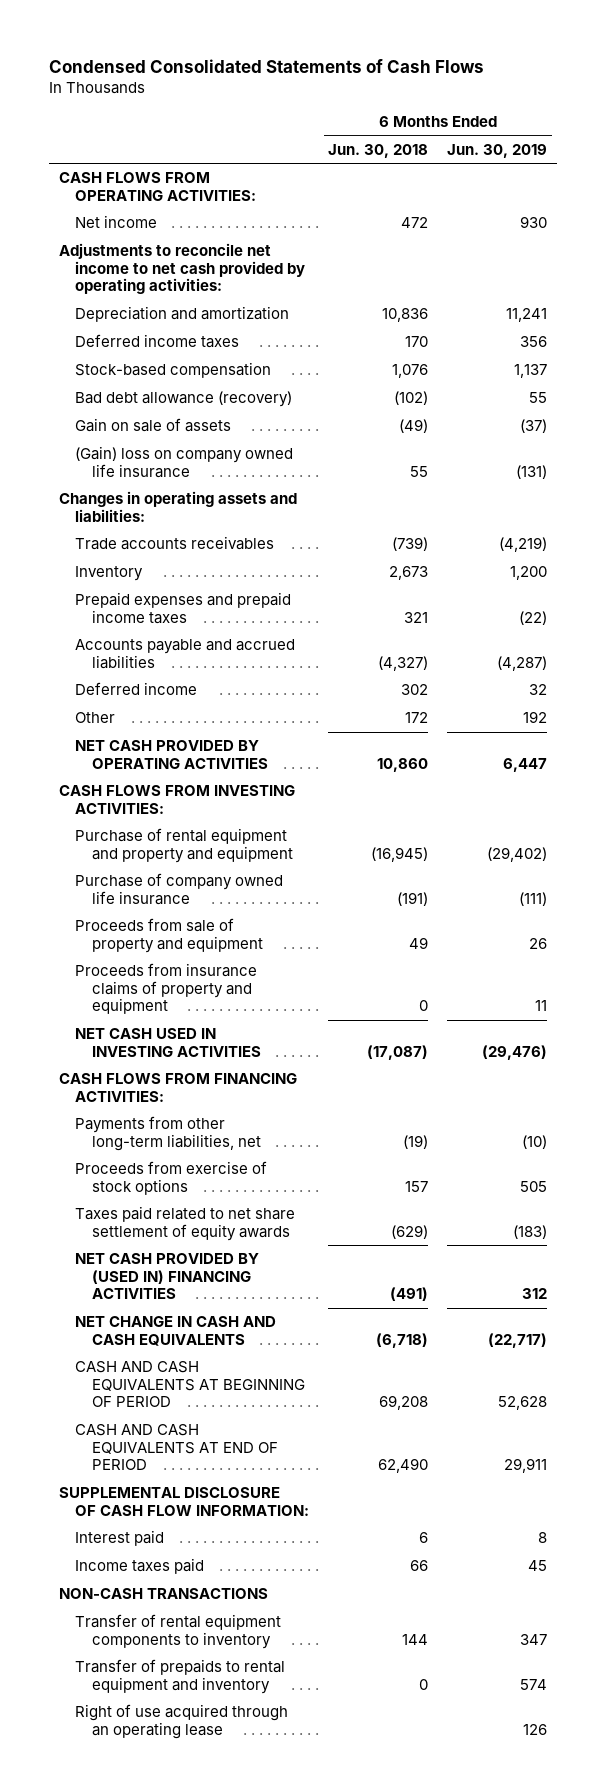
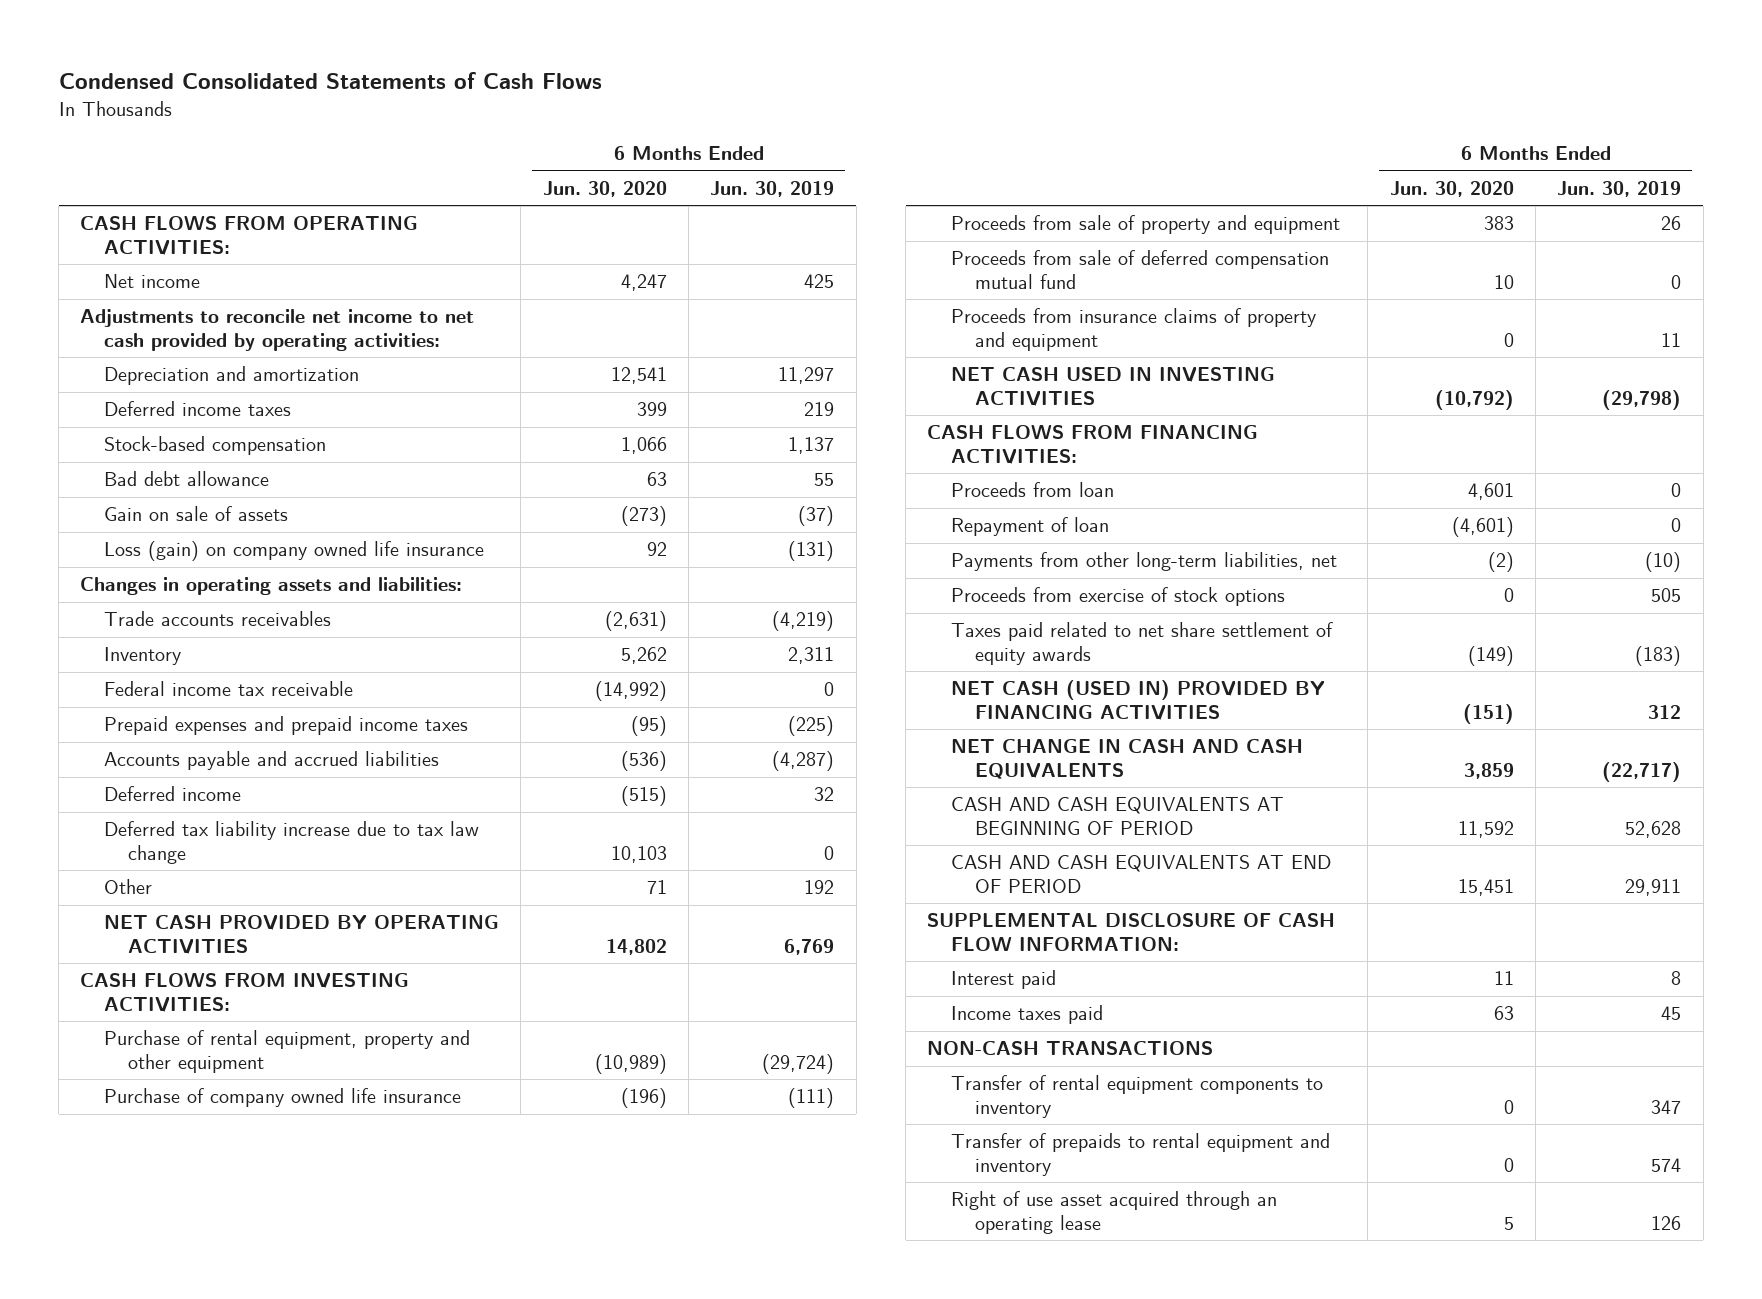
- | 6 Months Ended Jun. 30, 2018 | 6 Months Ended Jun. 30, 2019
+ | 6 Months Ended Jun. 30, 2020 | 6 Months Ended Jun. 30, 2019
- Net income | 472 | 930
+ Net income | 4,247 | 425
- Depreciation and amortization | 10,836 | 11,241
- Deferred income taxes | 170 | 356
+ Depreciation and amortization | 12,541 | 11,297
+ Deferred income taxes | 399 | 219
- Bad debt allowance (recovery) | (102) | 55
+ Bad debt allowance | 63 | 55
- (Gain) loss on company owned life insurance | 55 | (131)
+ Loss (gain) on company owned life insurance | 92 | (131)
- Inventory | 2,673 | 1,200
- Prepaid expenses and prepaid income taxes | 321 | (22)
+ Inventory | 5,262 | 2,311
+ Federal income tax receivable | (14,992) | 0
+ Prepaid expenses and prepaid income taxes | (95) | (225)
+ Deferred tax liability increase due to tax law change | 10,103 | 0
- NET CASH PROVIDED BY OPERATING ACTIVITIES | 10,860 | 6,447
+ NET CASH PROVIDED BY OPERATING ACTIVITIES | 14,802 | 6,769
- Purchase of rental equipment and property and equipment | (16,945) | (29,402)
+ Purchase of rental equipment, property and other equipment | (10,989) | (29,724)
+ Proceeds from sale of deferred compensation mutual fund | 10 | 0
- NET CASH USED IN INVESTING ACTIVITIES | (17,087) | (29,476)
+ NET CASH USED IN INVESTING ACTIVITIES | (10,792) | (29,798)
+ Proceeds from loan | 4,601 | 0
+ Repayment of loan | (4,601) | 0
- NET CASH PROVIDED BY (USED IN) FINANCING ACTIVITIES | (491) | 312
+ NET CASH (USED IN) PROVIDED BY FINANCING ACTIVITIES | (151) | 312
- Right of use acquired through an operating lease | | 126
+ Right of use asset acquired through an operating lease | 5 | 126

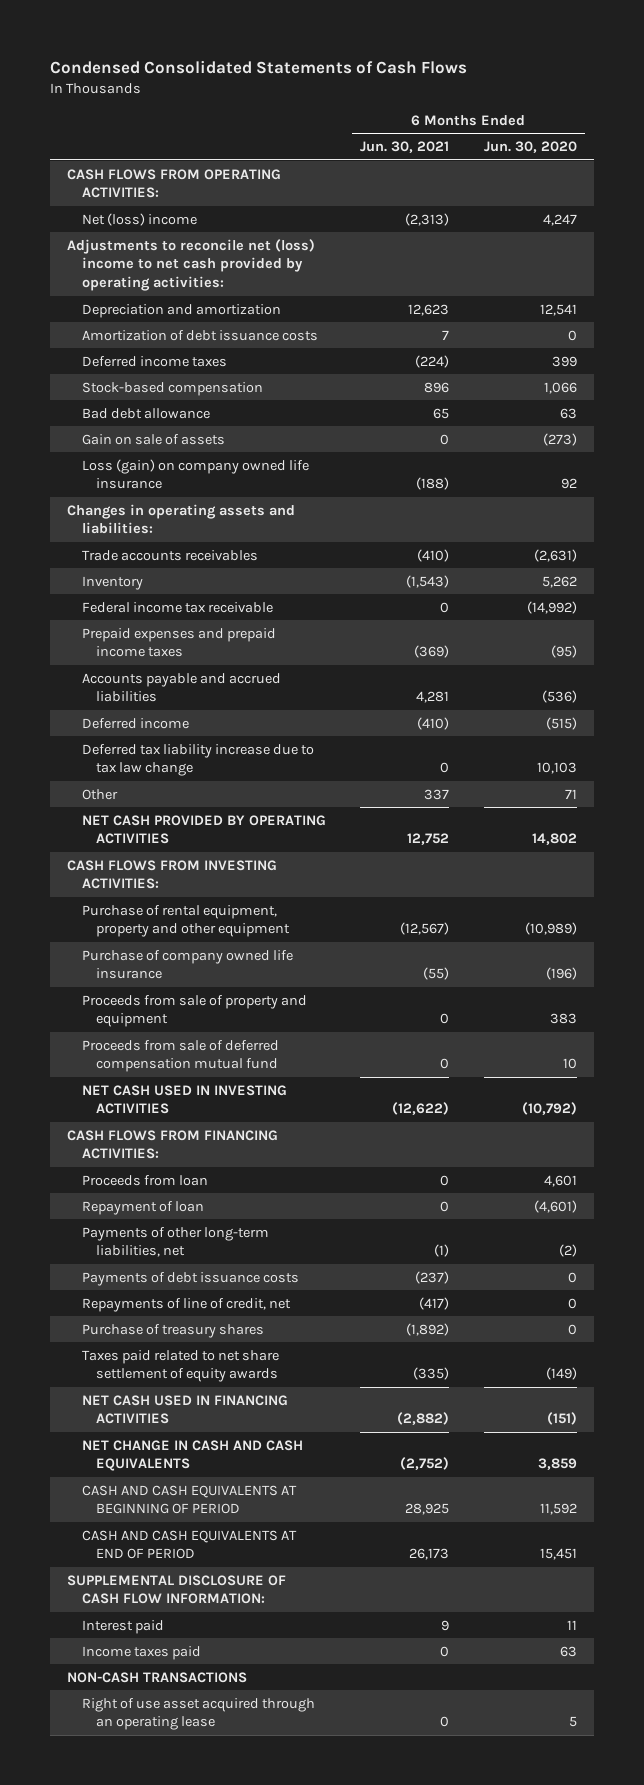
- | 6 Months Ended Jun. 30, 2020 | 6 Months Ended Jun. 30, 2019
+ | 6 Months Ended Jun. 30, 2021 | 6 Months Ended Jun. 30, 2020
- Net income | 4,247 | 425
- Adjustments to reconcile net income to net cash provided by operating activities:
+ Net (loss) income | (2,313) | 4,247
+ Adjustments to reconcile net (loss) income to net cash provided by operating activities:
+ Amortization of debt issuance costs | 7 | 0
- Proceeds from insurance claims of property and equipment | 0 | 11
- Payments from other long-term liabilities, net | (2) | (10)
- Proceeds from exercise of stock options | 0 | 505
+ Payments of other long-term liabilities, net | (1) | (2)
+ Payments of debt issuance costs | (237) | 0
+ Repayments of line of credit, net | (417) | 0
+ Purchase of treasury shares | (1,892) | 0
- NET CASH (USED IN) PROVIDED BY FINANCING ACTIVITIES | (151) | 312
+ NET CASH USED IN FINANCING ACTIVITIES | (2,882) | (151)
- Transfer of rental equipment components to inventory | 0 | 347
- Transfer of prepaids to rental equipment and inventory | 0 | 574

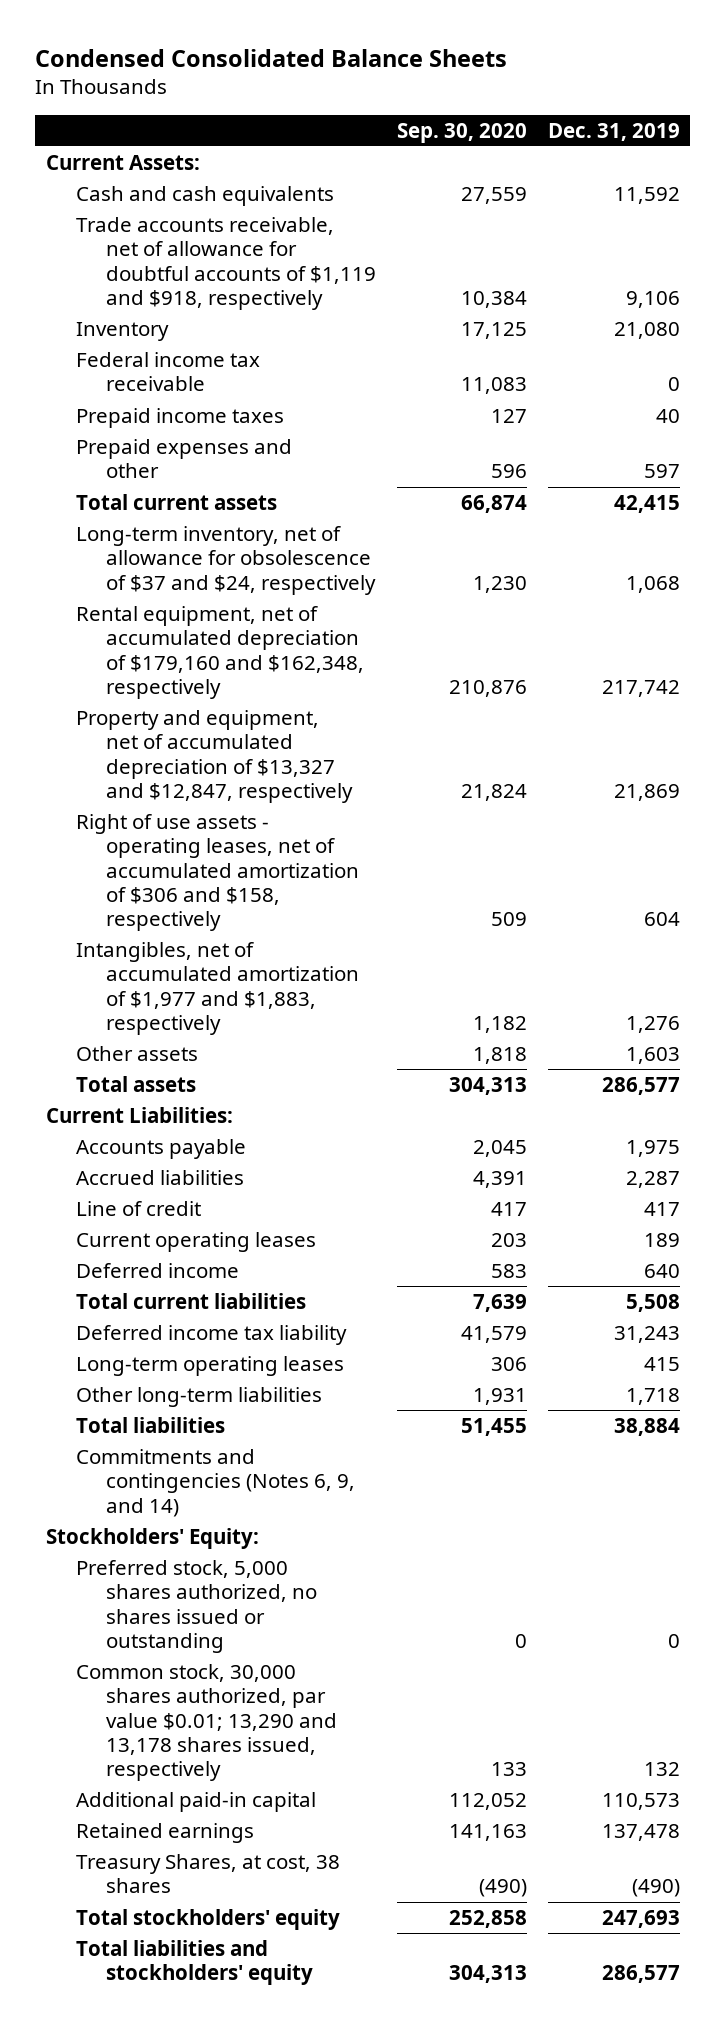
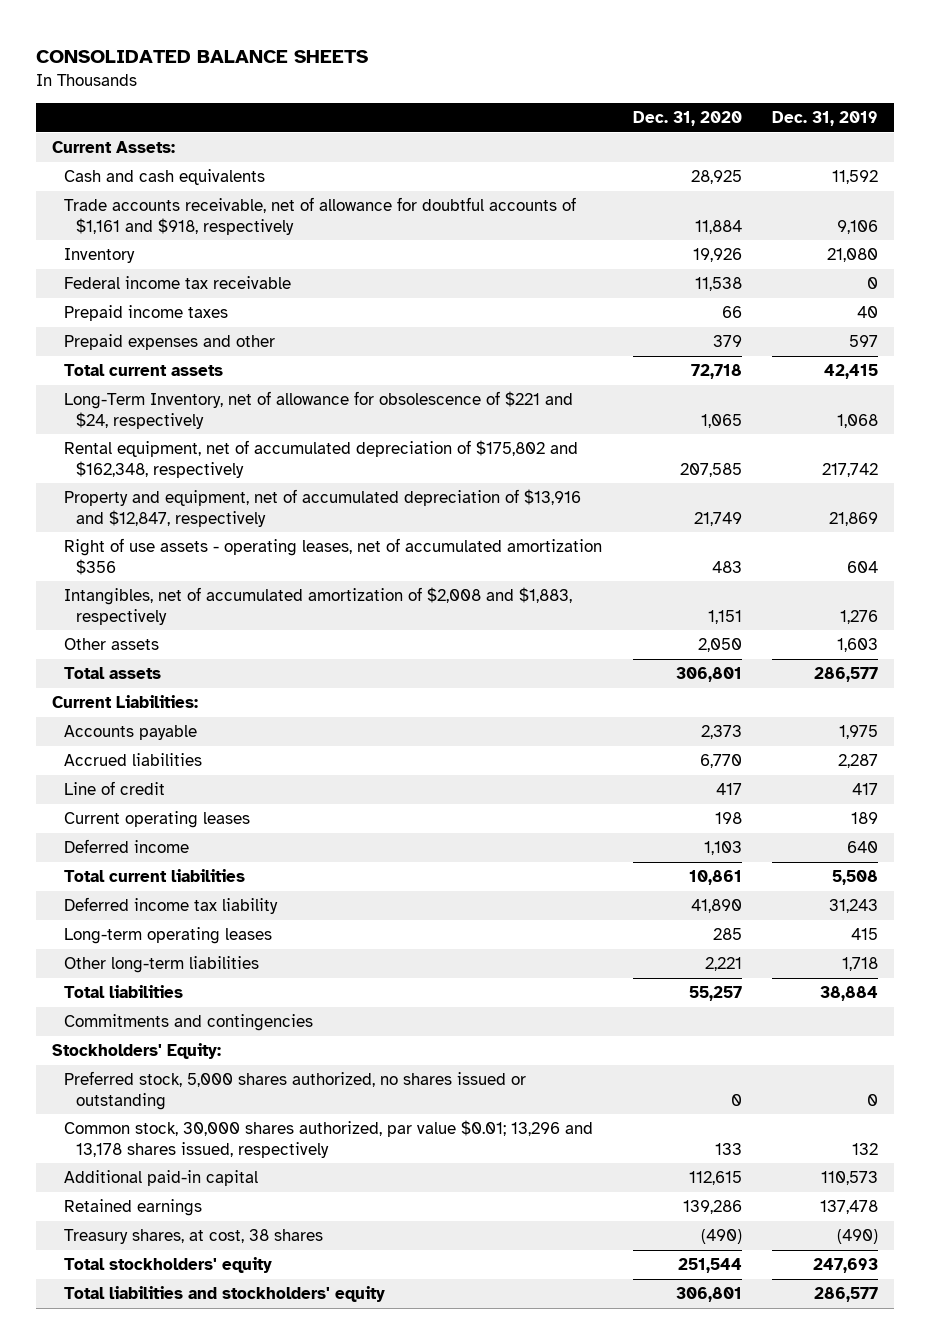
- Condensed Consolidated Balance Sheets
+ CONSOLIDATED BALANCE SHEETS
- | Sep. 30, 2020 | Dec. 31, 2019
+ | Dec. 31, 2020 | Dec. 31, 2019
- Trade accounts receivable, net of allowance for doubtful accounts of $1,119 and $918, respectively | 10,384 | 9,106
+ Trade accounts receivable, net of allowance for doubtful accounts of $1,161 and $918, respectively | 11,884 | 9,106
- Long-term inventory, net of allowance for obsolescence of $37 and $24, respectively | 1,230 | 1,068
- Rental equipment, net of accumulated depreciation of $179,160 and $162,348, respectively | 210,876 | 217,742
- Property and equipment, net of accumulated depreciation of $13,327 and $12,847, respectively | 21,824 | 21,869
- Right of use assets - operating leases, net of accumulated amortization of $306 and $158, respectively | 509 | 604
- Intangibles, net of accumulated amortization of $1,977 and $1,883, respectively | 1,182 | 1,276
+ Long-Term Inventory, net of allowance for obsolescence of $221 and $24, respectively | 1,065 | 1,068
+ Rental equipment, net of accumulated depreciation of $175,802 and $162,348, respectively | 207,585 | 217,742
+ Property and equipment, net of accumulated depreciation of $13,916 and $12,847, respectively | 21,749 | 21,869
+ Right of use assets - operating leases, net of accumulated amortization $356 | 483 | 604
+ Intangibles, net of accumulated amortization of $2,008 and $1,883, respectively | 1,151 | 1,276
- Commitments and contingencies (Notes 6, 9, and 14)
+ Commitments and contingencies
- Common stock, 30,000 shares authorized, par value $0.01; 13,290 and 13,178 shares issued, respectively | 133 | 132
+ Common stock, 30,000 shares authorized, par value $0.01; 13,296 and 13,178 shares issued, respectively | 133 | 132
- Treasury Shares, at cost, 38 shares | (490) | (490)
+ Treasury shares, at cost, 38 shares | (490) | (490)

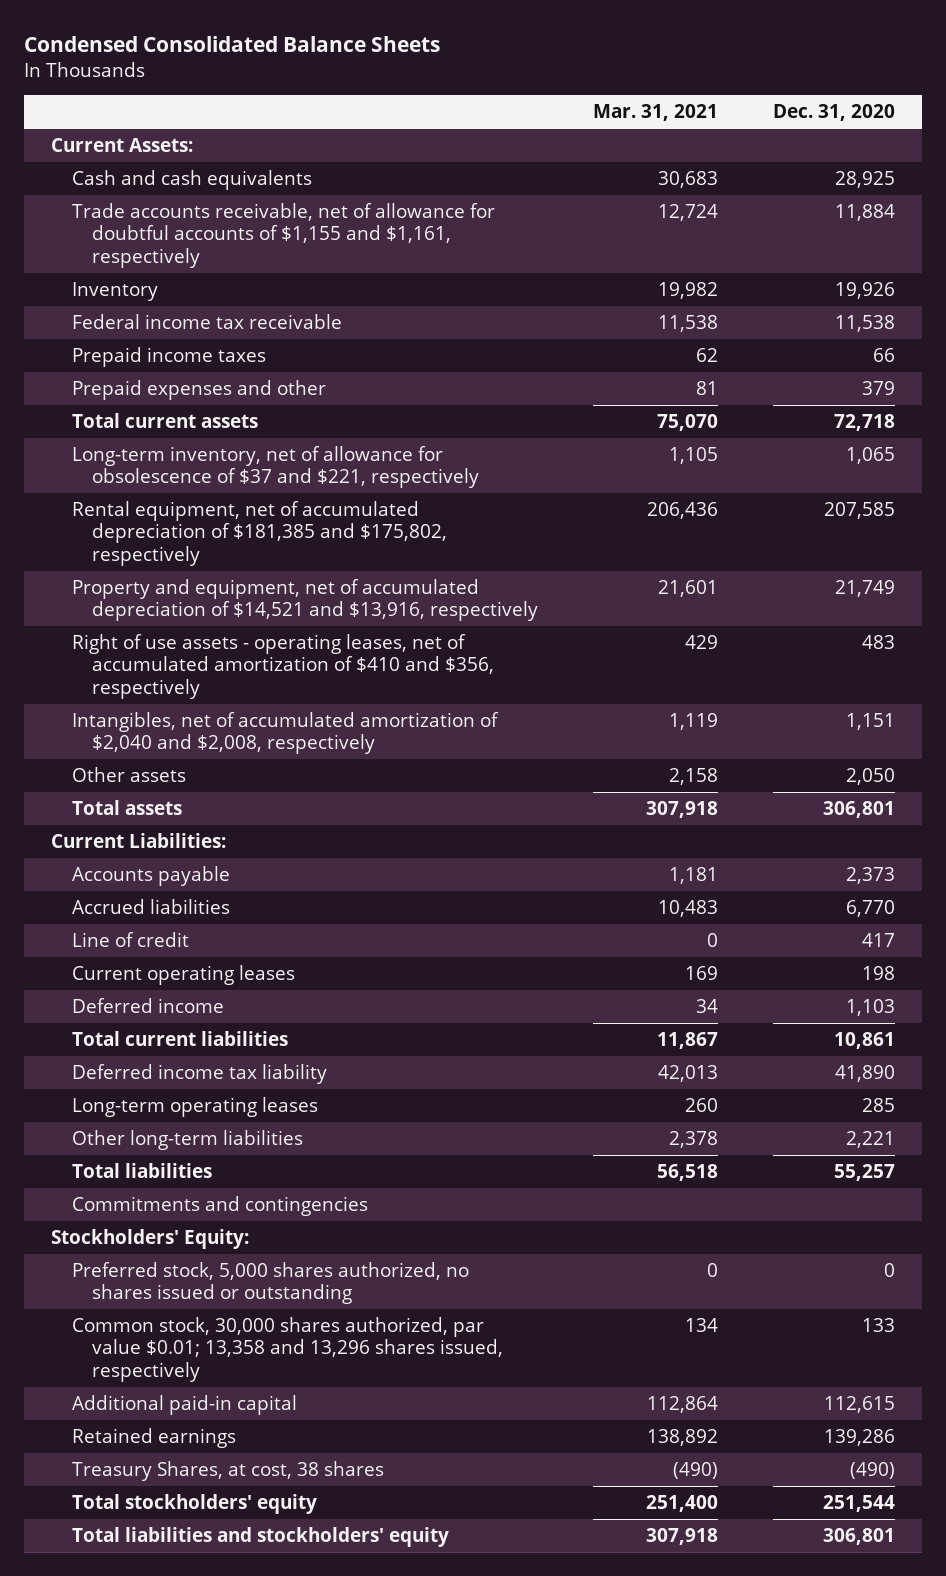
- CONSOLIDATED BALANCE SHEETS
+ Condensed Consolidated Balance Sheets
- | Dec. 31, 2020 | Dec. 31, 2019
+ | Mar. 31, 2021 | Dec. 31, 2020
- Trade accounts receivable, net of allowance for doubtful accounts of $1,161 and $918, respectively | 11,884 | 9,106
+ Trade accounts receivable, net of allowance for doubtful accounts of $1,155 and $1,161, respectively | 12,724 | 11,884
- Long-Term Inventory, net of allowance for obsolescence of $221 and $24, respectively | 1,065 | 1,068
- Rental equipment, net of accumulated depreciation of $175,802 and $162,348, respectively | 207,585 | 217,742
- Property and equipment, net of accumulated depreciation of $13,916 and $12,847, respectively | 21,749 | 21,869
- Right of use assets - operating leases, net of accumulated amortization $356 | 483 | 604
- Intangibles, net of accumulated amortization of $2,008 and $1,883, respectively | 1,151 | 1,276
+ Long-term inventory, net of allowance for obsolescence of $37 and $221, respectively | 1,105 | 1,065
+ Rental equipment, net of accumulated depreciation of $181,385 and $175,802, respectively | 206,436 | 207,585
+ Property and equipment, net of accumulated depreciation of $14,521 and $13,916, respectively | 21,601 | 21,749
+ Right of use assets - operating leases, net of accumulated amortization of $410 and $356, respectively | 429 | 483
+ Intangibles, net of accumulated amortization of $2,040 and $2,008, respectively | 1,119 | 1,151
- Common stock, 30,000 shares authorized, par value $0.01; 13,296 and 13,178 shares issued, respectively | 133 | 132
+ Common stock, 30,000 shares authorized, par value $0.01; 13,358 and 13,296 shares issued, respectively | 134 | 133
- Treasury shares, at cost, 38 shares | (490) | (490)
+ Treasury Shares, at cost, 38 shares | (490) | (490)

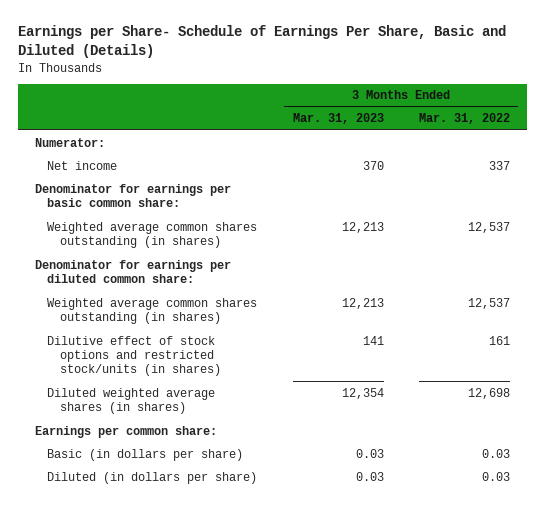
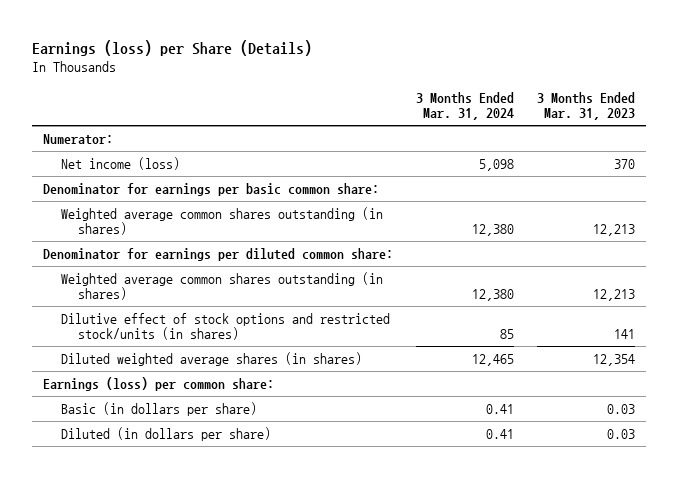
- Earnings per Share- Schedule of Earnings Per Share, Basic and Diluted (Details)
+ Earnings (loss) per Share (Details)
- | 3 Months Ended Mar. 31, 2023 | 3 Months Ended Mar. 31, 2022
+ | 3 Months Ended Mar. 31, 2024 | 3 Months Ended Mar. 31, 2023
- Net income | 370 | 337
+ Net income (loss) | 5,098 | 370
- Earnings per common share:
+ Earnings (loss) per common share:

